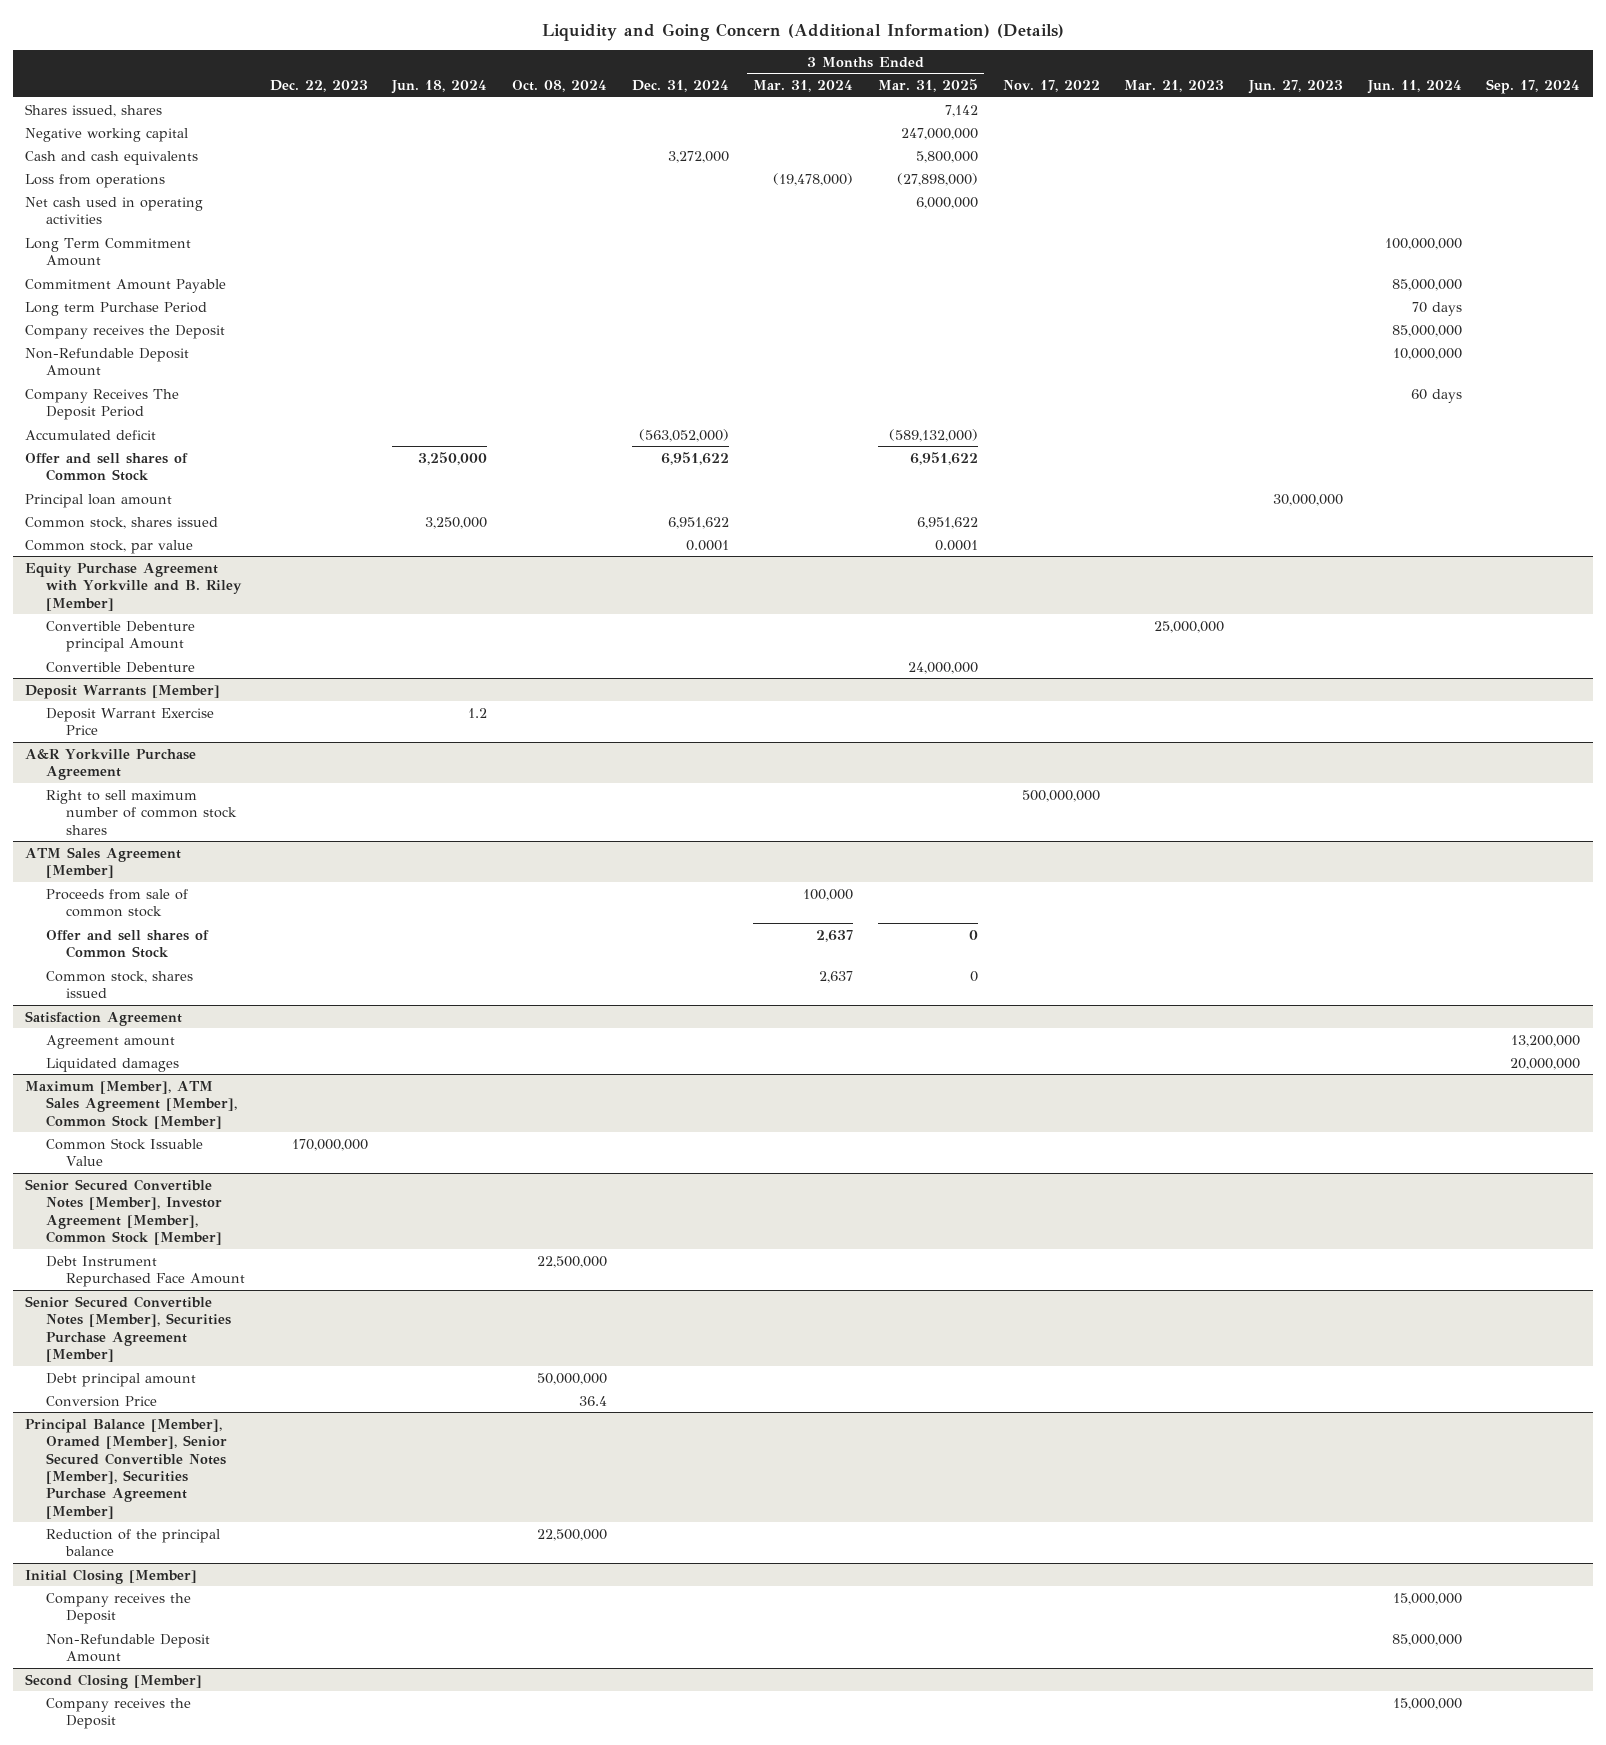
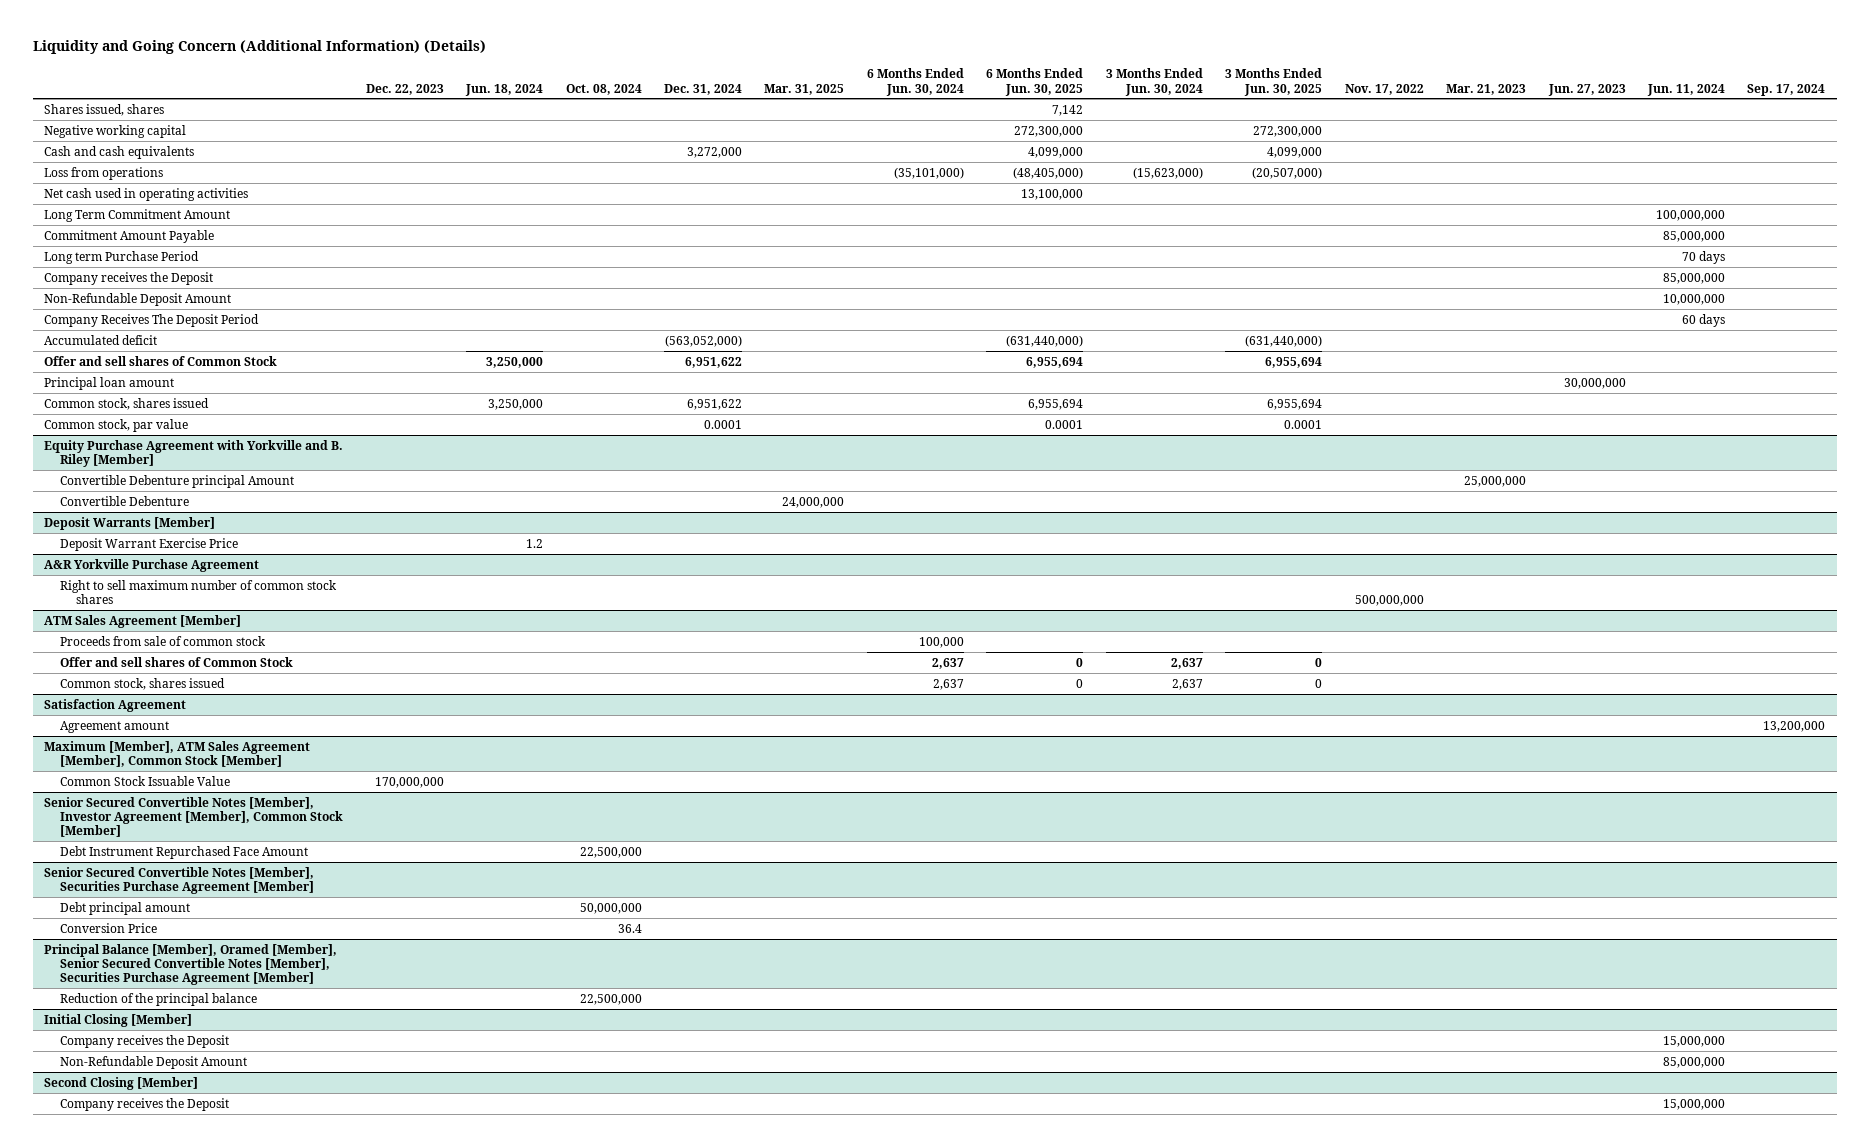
- | Dec. 22, 2023 | Jun. 18, 2024 | Oct. 08, 2024 | Dec. 31, 2024 | 3 Months Ended Mar. 31, 2024 | 3 Months Ended Mar. 31, 2025 | Nov. 17, 2022 | Mar. 21, 2023 | Jun. 27, 2023 | Jun. 11, 2024 | Sep. 17, 2024
+ | Dec. 22, 2023 | Jun. 18, 2024 | Oct. 08, 2024 | Dec. 31, 2024 | Mar. 31, 2025 | 6 Months Ended Jun. 30, 2024 | 6 Months Ended Jun. 30, 2025 | 3 Months Ended Jun. 30, 2024 | 3 Months Ended Jun. 30, 2025 | Nov. 17, 2022 | Mar. 21, 2023 | Jun. 27, 2023 | Jun. 11, 2024 | Sep. 17, 2024
@ Satisfaction Agreement
- Liquidated damages | | | | | | | | | | | 20,000,000

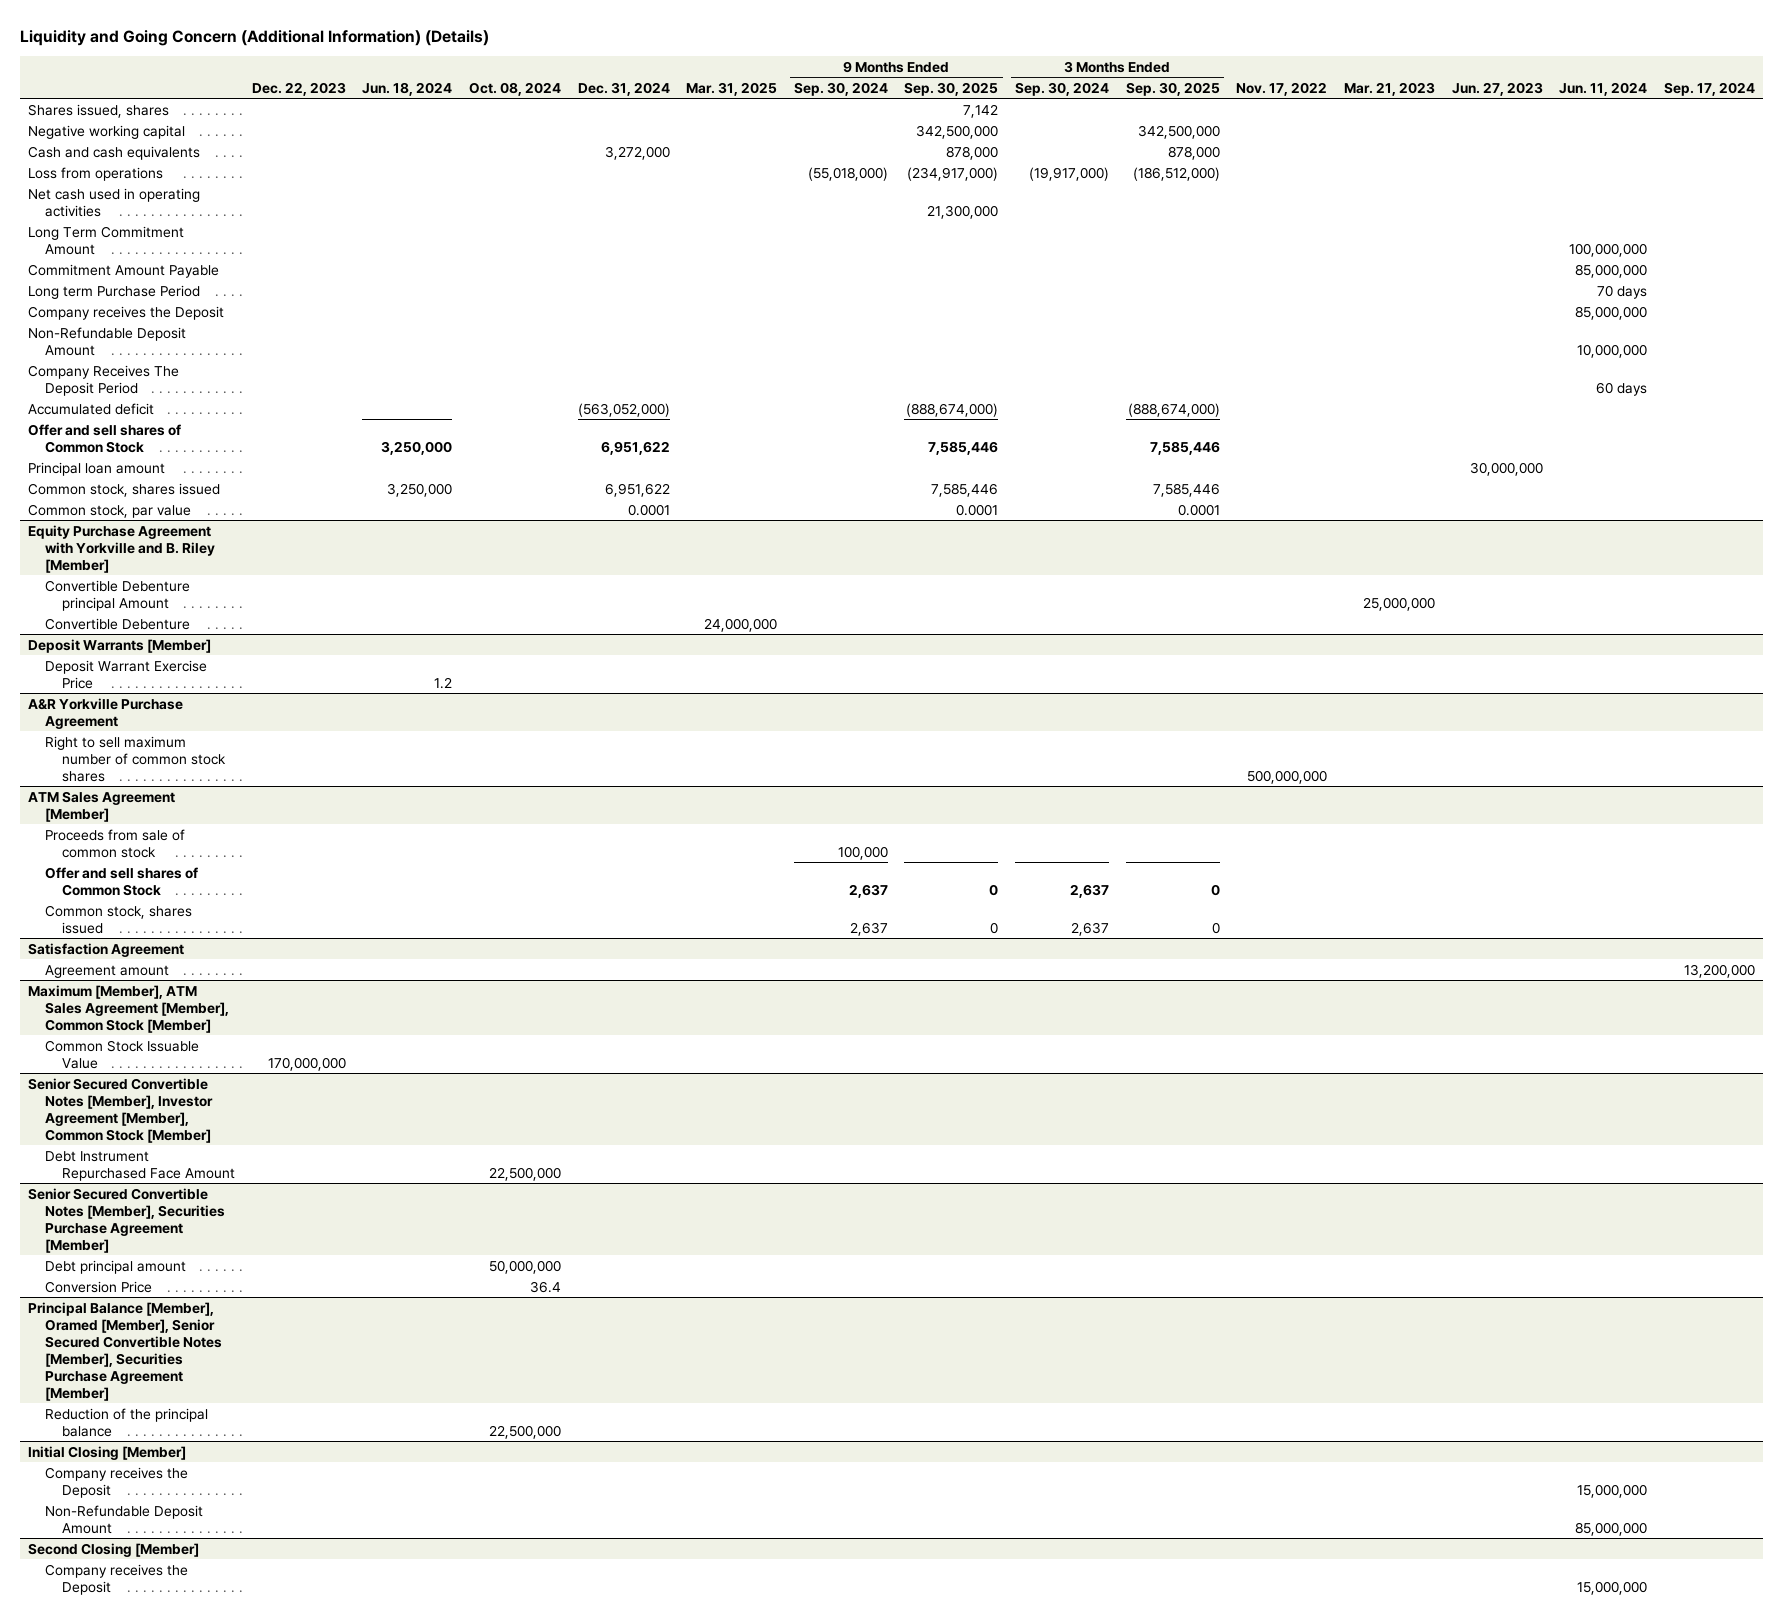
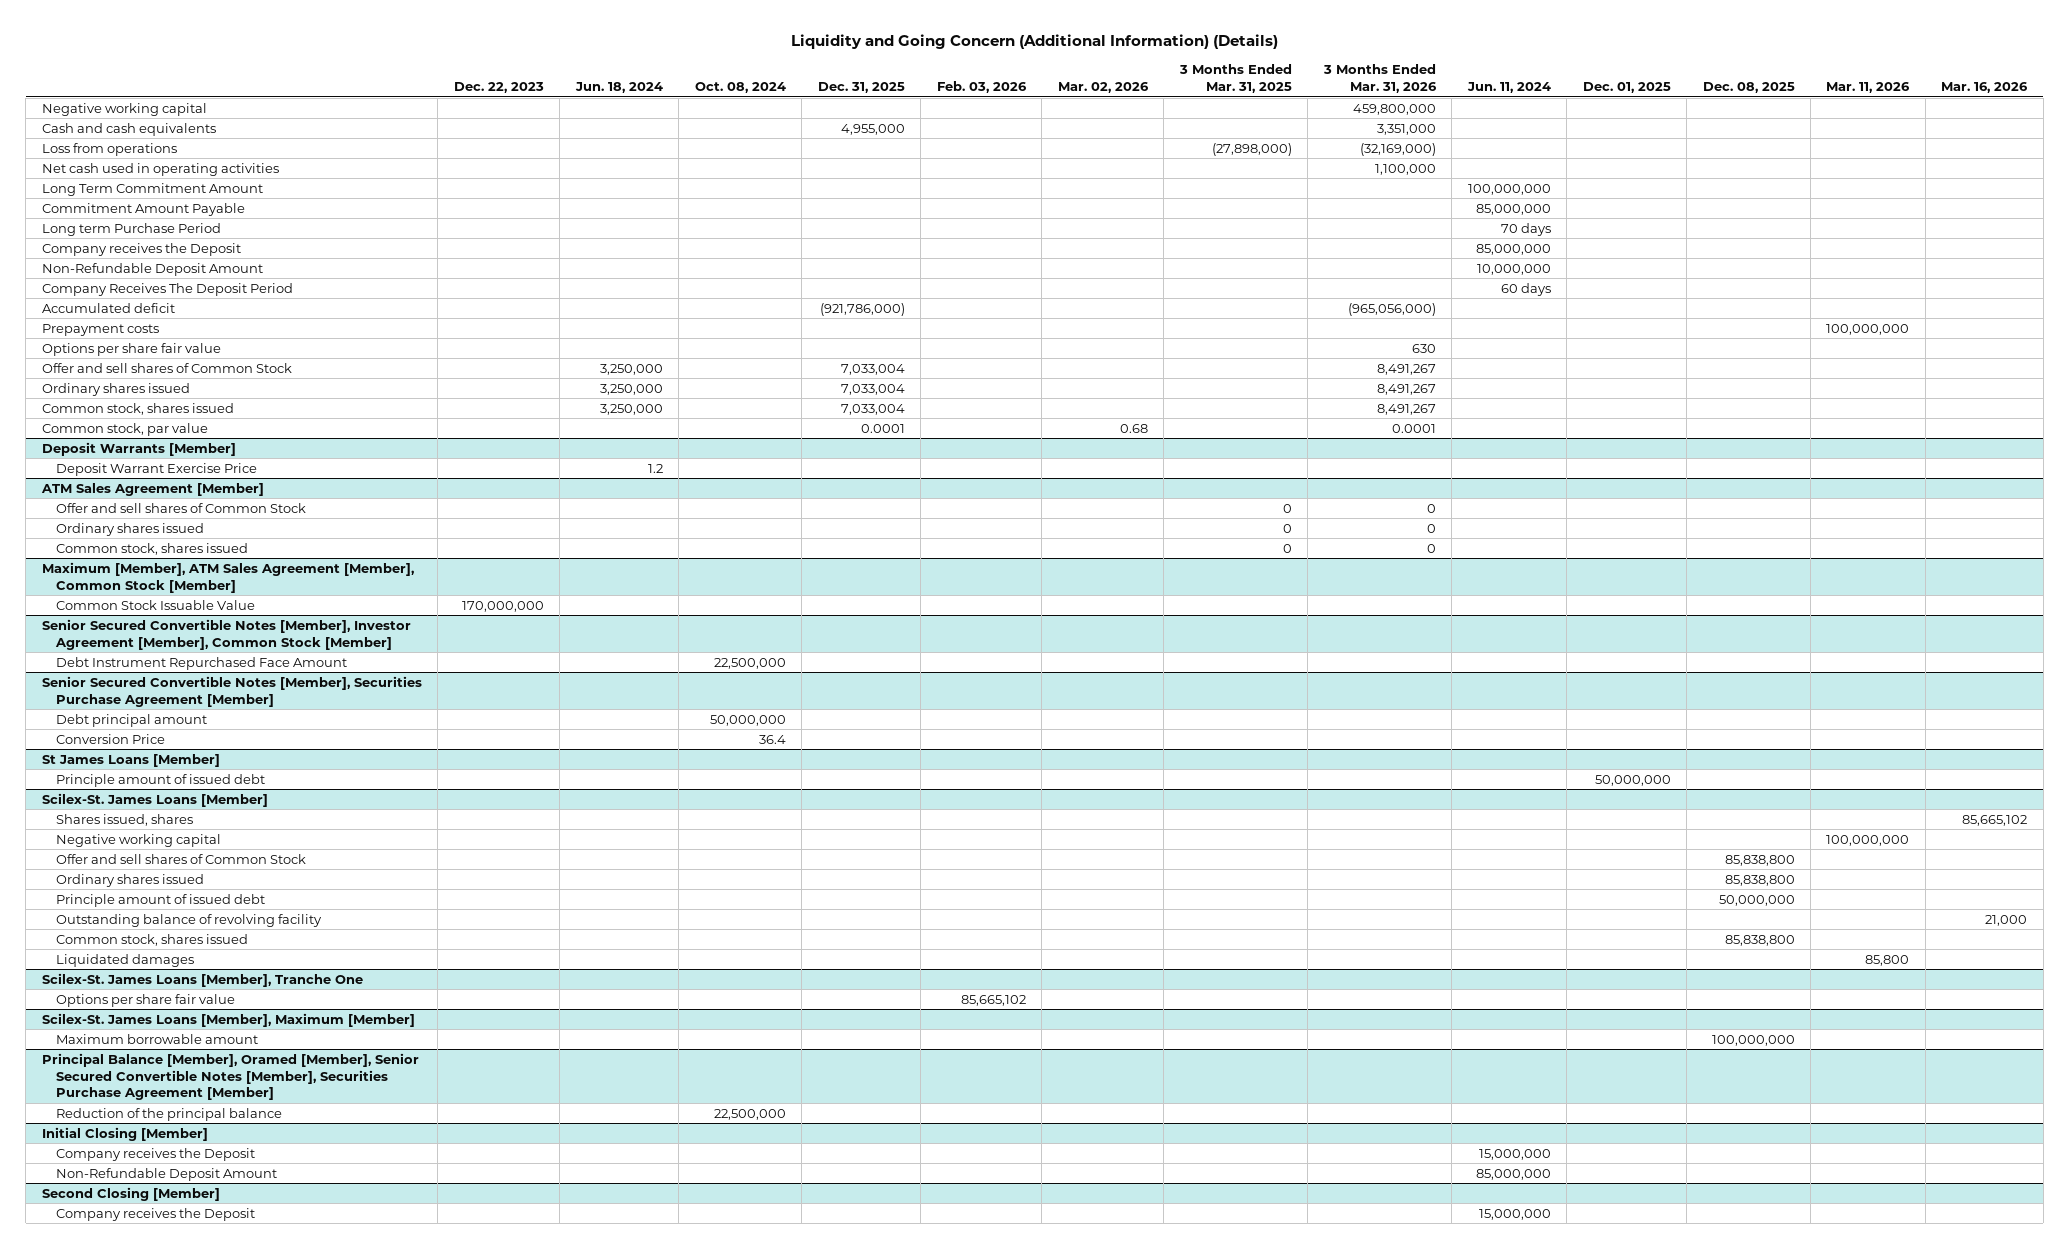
- | Dec. 22, 2023 | Jun. 18, 2024 | Oct. 08, 2024 | Dec. 31, 2024 | Mar. 31, 2025 | 9 Months Ended Sep. 30, 2024 | 9 Months Ended Sep. 30, 2025 | 3 Months Ended Sep. 30, 2024 | 3 Months Ended Sep. 30, 2025 | Nov. 17, 2022 | Mar. 21, 2023 | Jun. 27, 2023 | Jun. 11, 2024 | Sep. 17, 2024
+ | Dec. 22, 2023 | Jun. 18, 2024 | Oct. 08, 2024 | Dec. 31, 2025 | Feb. 03, 2026 | Mar. 02, 2026 | 3 Months Ended Mar. 31, 2025 | 3 Months Ended Mar. 31, 2026 | Jun. 11, 2024 | Dec. 01, 2025 | Dec. 08, 2025 | Mar. 11, 2026 | Mar. 16, 2026
- Shares issued, shares | | | | | | | 7,142 | | | | | | |
+ Prepayment costs | | | | | | | | | | | | 100,000,000 |
+ Options per share fair value | | | | | | | | 630 | | | | |
- Principal loan amount | | | | | | | | | | | | 30,000,000 | |
+ Ordinary shares issued | | 3,250,000 | | 7,033,004 | | | | 8,491,267 | | | | |
- Equity Purchase Agreement with Yorkville and B. Riley [Member]
- Convertible Debenture principal Amount | | | | | | | | | | | 25,000,000 | | |
- Convertible Debenture | | | | | 24,000,000 | | | | | | | | |
- A&R Yorkville Purchase Agreement
- Right to sell maximum number of common stock shares | | | | | | | | | | 500,000,000 | | | |
@ ATM Sales Agreement [Member]
- Proceeds from sale of common stock | | | | | | 100,000 | | | | | | | |
+ Ordinary shares issued | | | | | | | 0 | 0 | | | | |
- Satisfaction Agreement
- Agreement amount | | | | | | | | | | | | | | 13,200,000
+ St James Loans [Member]
+ Principle amount of issued debt | | | | | | | | | | 50,000,000 | | |
+ Scilex-St. James Loans [Member]
+ Shares issued, shares | | | | | | | | | | | | | 85,665,102
+ Negative working capital | | | | | | | | | | | | 100,000,000 |
+ Offer and sell shares of Common Stock | | | | | | | | | | | 85,838,800 | |
+ Ordinary shares issued | | | | | | | | | | | 85,838,800 | |
+ Principle amount of issued debt | | | | | | | | | | | 50,000,000 | |
+ Outstanding balance of revolving facility | | | | | | | | | | | | | 21,000
+ Common stock, shares issued | | | | | | | | | | | 85,838,800 | |
+ Liquidated damages | | | | | | | | | | | | 85,800 |
+ Scilex-St. James Loans [Member], Tranche One
+ Options per share fair value | | | | | 85,665,102 | | | | | | | |
+ Scilex-St. James Loans [Member], Maximum [Member]
+ Maximum borrowable amount | | | | | | | | | | | 100,000,000 | |

